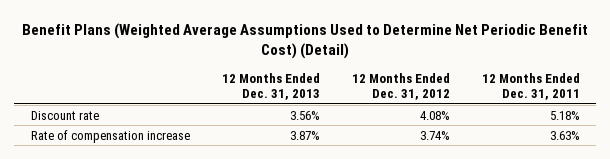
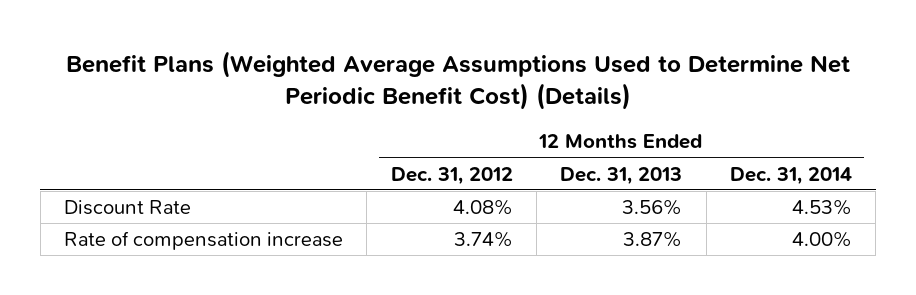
- Benefit Plans (Weighted Average Assumptions Used to Determine Net Periodic Benefit Cost) (Detail)
+ Benefit Plans (Weighted Average Assumptions Used to Determine Net Periodic Benefit Cost) (Details)
- | 12 Months Ended Dec. 31, 2013 | 12 Months Ended Dec. 31, 2012 | 12 Months Ended Dec. 31, 2011
+ | 12 Months Ended Dec. 31, 2012 | 12 Months Ended Dec. 31, 2013 | 12 Months Ended Dec. 31, 2014
- Discount rate | 3.56% | 4.08% | 5.18%
+ Discount Rate | 4.08% | 3.56% | 4.53%

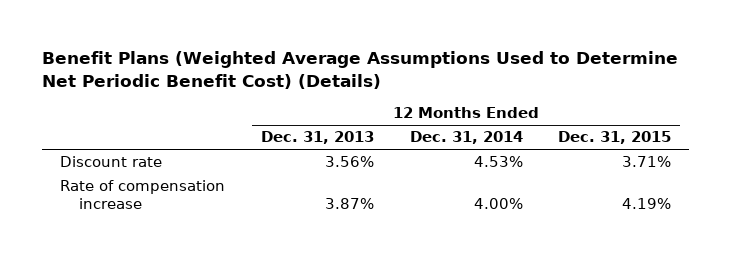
- | 12 Months Ended Dec. 31, 2012 | 12 Months Ended Dec. 31, 2013 | 12 Months Ended Dec. 31, 2014
+ | 12 Months Ended Dec. 31, 2013 | 12 Months Ended Dec. 31, 2014 | 12 Months Ended Dec. 31, 2015
- Discount Rate | 4.08% | 3.56% | 4.53%
+ Discount rate | 3.56% | 4.53% | 3.71%

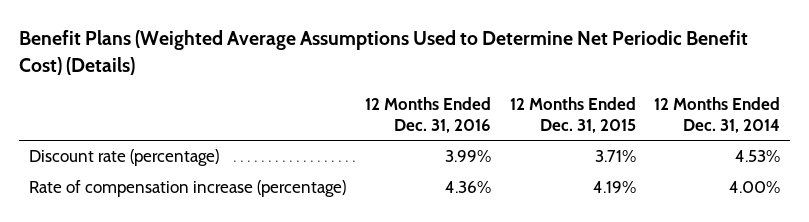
- | 12 Months Ended Dec. 31, 2013 | 12 Months Ended Dec. 31, 2014 | 12 Months Ended Dec. 31, 2015
+ | 12 Months Ended Dec. 31, 2016 | 12 Months Ended Dec. 31, 2015 | 12 Months Ended Dec. 31, 2014
- Discount rate | 3.56% | 4.53% | 3.71%
- Rate of compensation increase | 3.87% | 4.00% | 4.19%
+ Discount rate (percentage) | 3.99% | 3.71% | 4.53%
+ Rate of compensation increase (percentage) | 4.36% | 4.19% | 4.00%

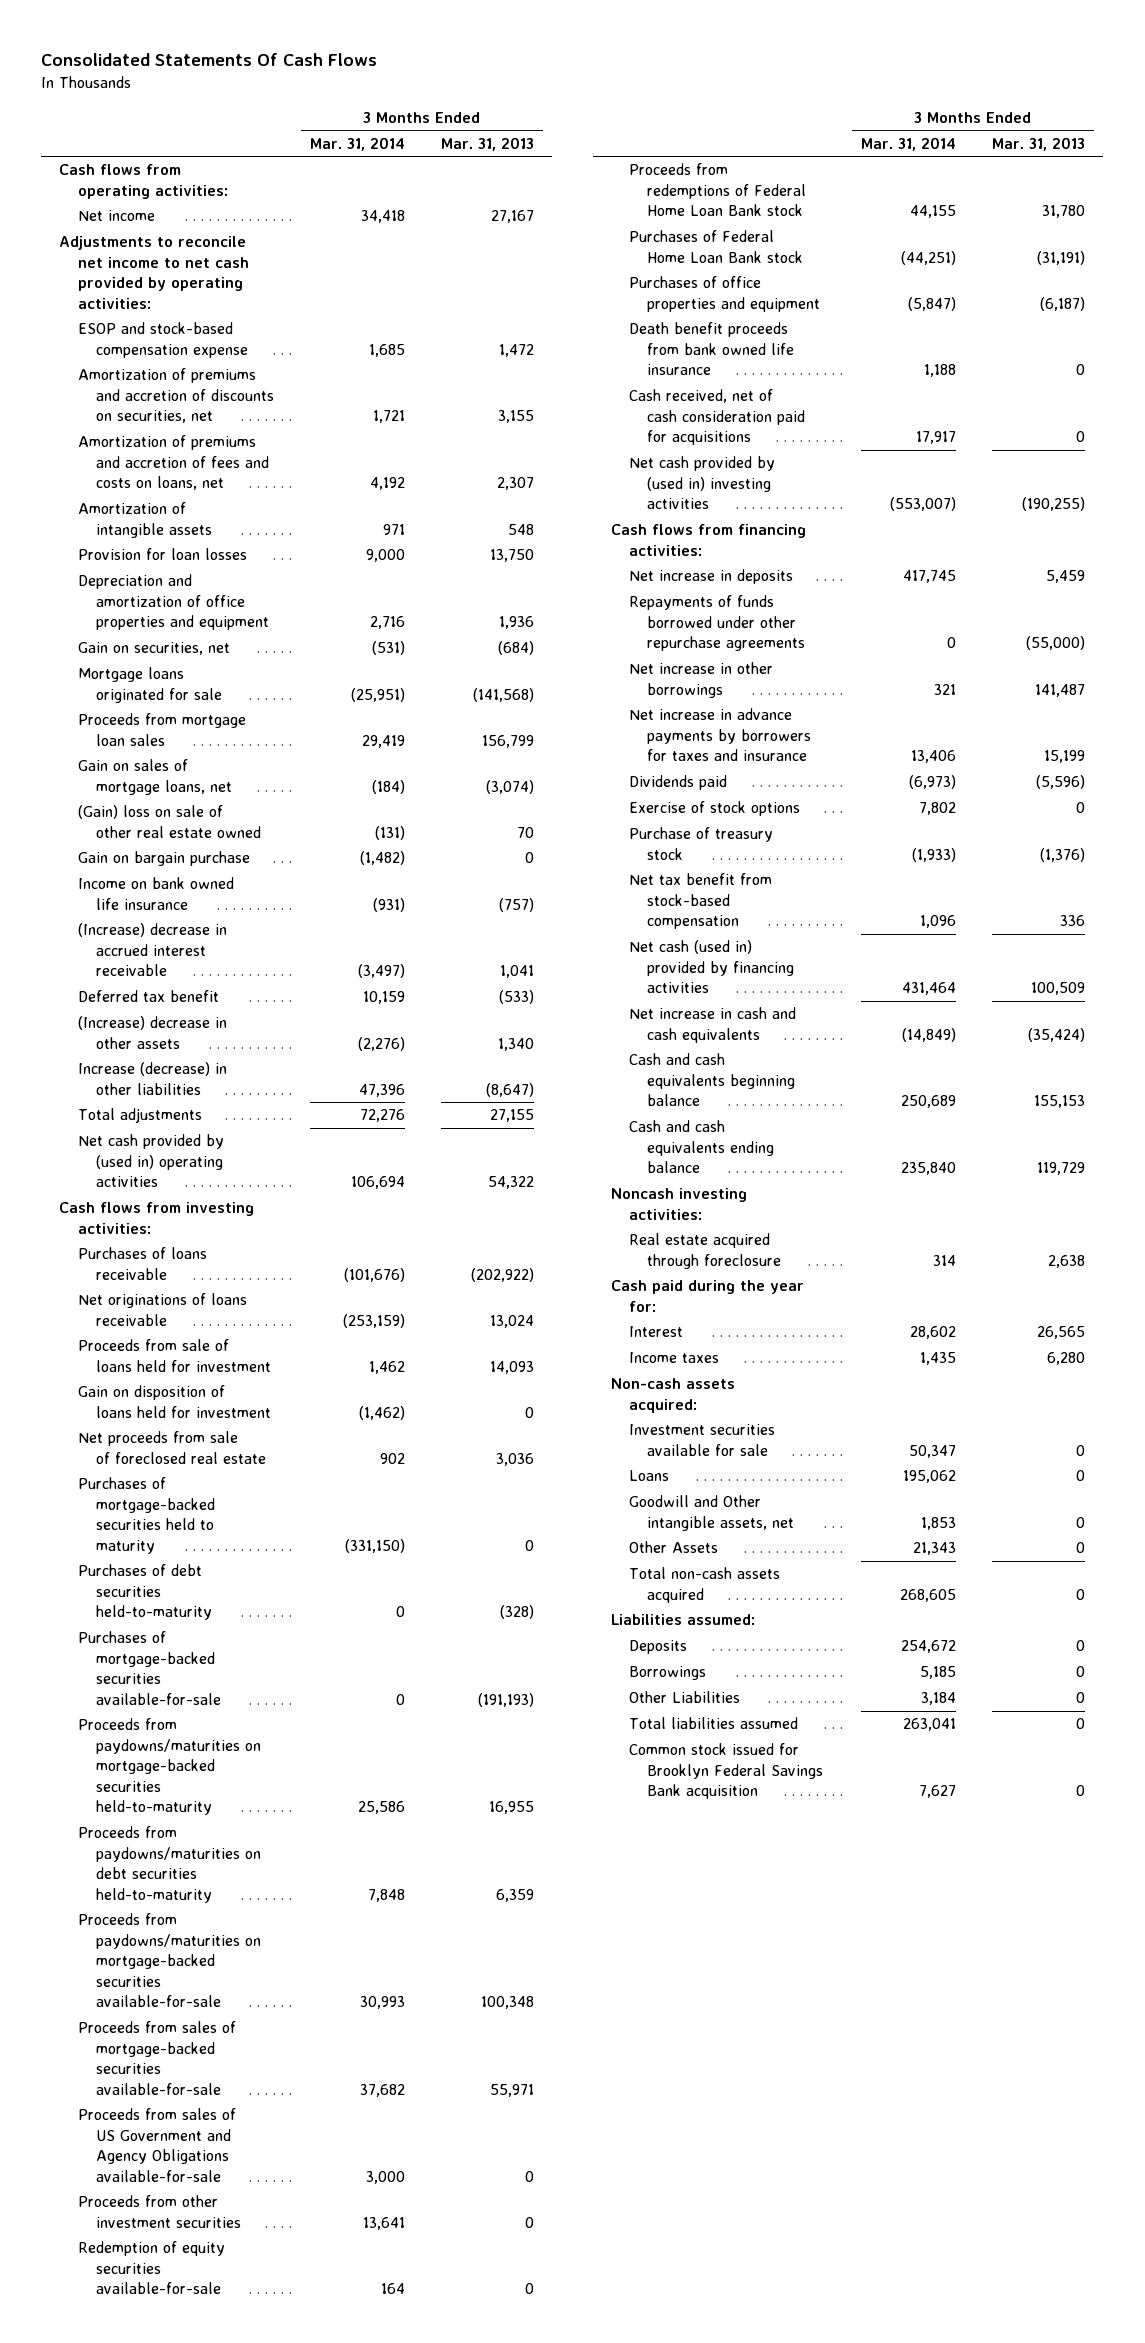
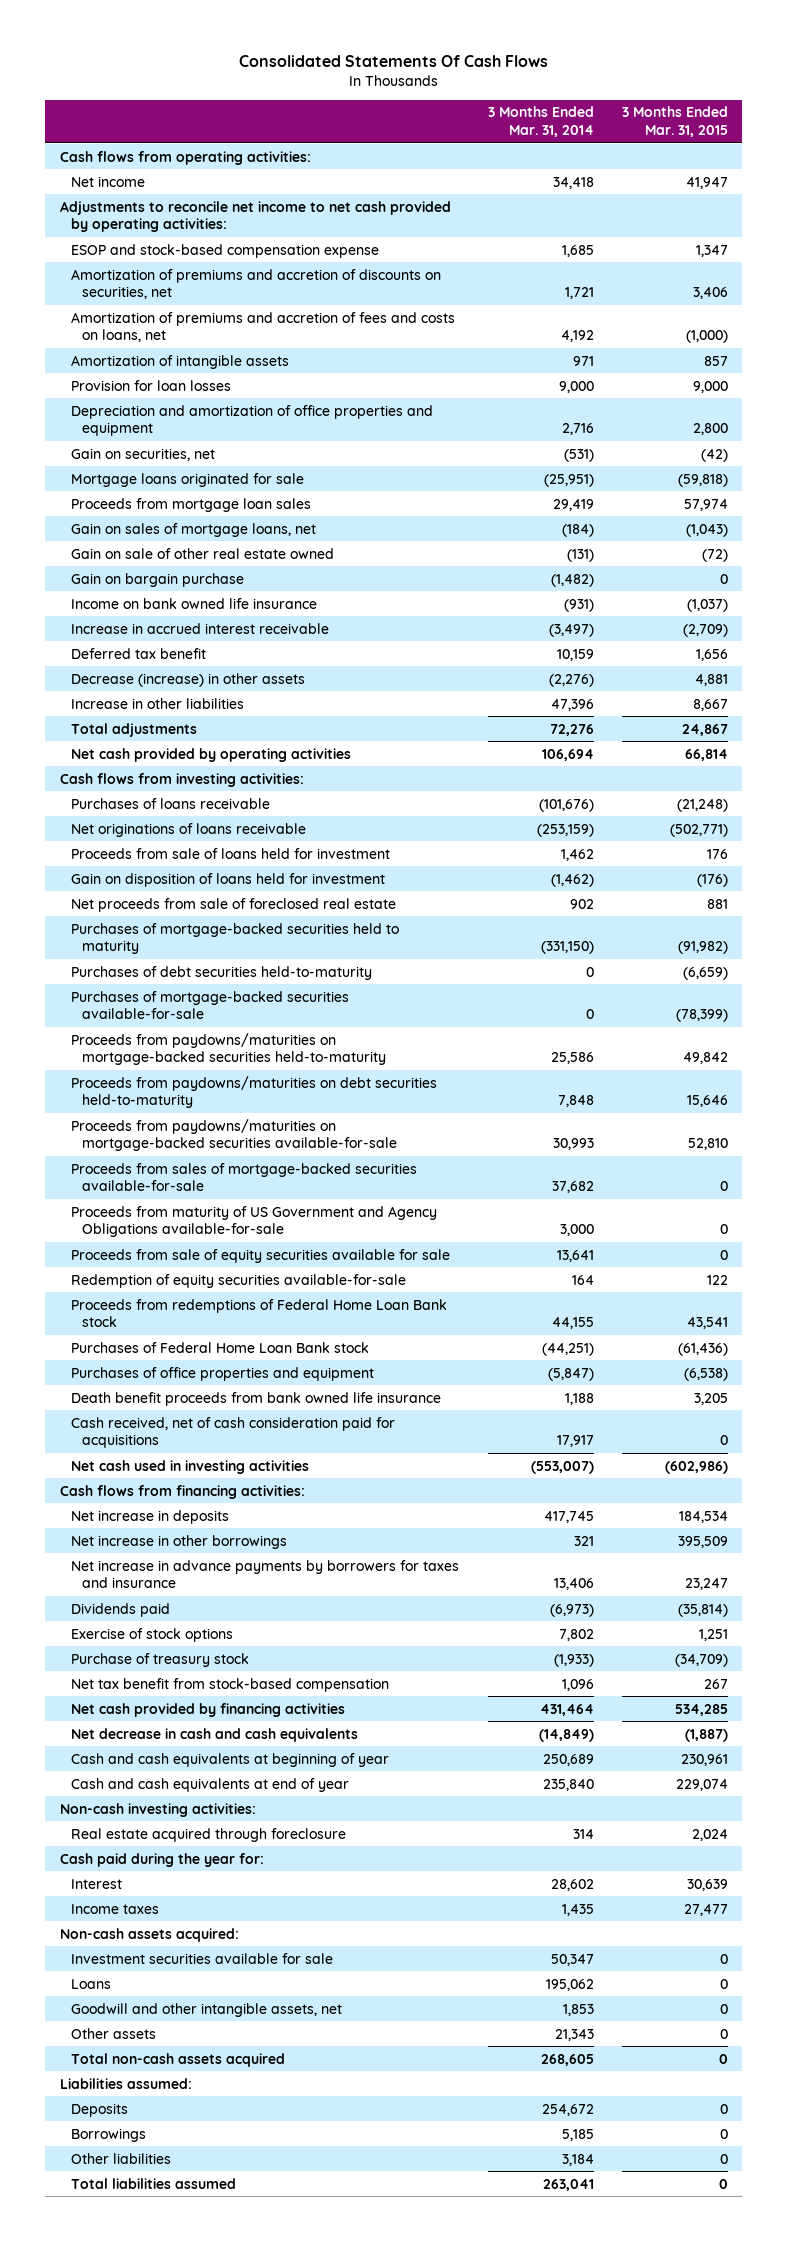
- | 3 Months Ended Mar. 31, 2014 | 3 Months Ended Mar. 31, 2013
+ | 3 Months Ended Mar. 31, 2014 | 3 Months Ended Mar. 31, 2015
- (Gain) loss on sale of other real estate owned | (131) | 70
+ Gain on sale of other real estate owned | (131) | (72)
- (Increase) decrease in accrued interest receivable | (3,497) | 1,041
+ Increase in accrued interest receivable | (3,497) | (2,709)
- (Increase) decrease in other assets | (2,276) | 1,340
- Increase (decrease) in other liabilities | 47,396 | (8,647)
+ Decrease (increase) in other assets | (2,276) | 4,881
+ Increase in other liabilities | 47,396 | 8,667
- Net cash provided by (used in) operating activities | 106,694 | 54,322
+ Net cash provided by operating activities | 106,694 | 66,814
- Proceeds from sales of US Government and Agency Obligations available-for-sale | 3,000 | 0
- Proceeds from other investment securities | 13,641 | 0
+ Proceeds from maturity of US Government and Agency Obligations available-for-sale | 3,000 | 0
+ Proceeds from sale of equity securities available for sale | 13,641 | 0
- Net cash provided by (used in) investing activities | (553,007) | (190,255)
+ Net cash used in investing activities | (553,007) | (602,986)
- Repayments of funds borrowed under other repurchase agreements | 0 | (55,000)
- Net cash (used in) provided by financing activities | 431,464 | 100,509
- Net increase in cash and cash equivalents | (14,849) | (35,424)
- Cash and cash equivalents beginning balance | 250,689 | 155,153
- Cash and cash equivalents ending balance | 235,840 | 119,729
- Noncash investing activities:
+ Net cash provided by financing activities | 431,464 | 534,285
+ Net decrease in cash and cash equivalents | (14,849) | (1,887)
+ Cash and cash equivalents at beginning of year | 250,689 | 230,961
+ Cash and cash equivalents at end of year | 235,840 | 229,074
+ Non-cash investing activities:
- Goodwill and Other intangible assets, net | 1,853 | 0
- Other Assets | 21,343 | 0
+ Goodwill and other intangible assets, net | 1,853 | 0
+ Other assets | 21,343 | 0
- Other Liabilities | 3,184 | 0
+ Other liabilities | 3,184 | 0
- Common stock issued for Brooklyn Federal Savings Bank acquisition | 7,627 | 0

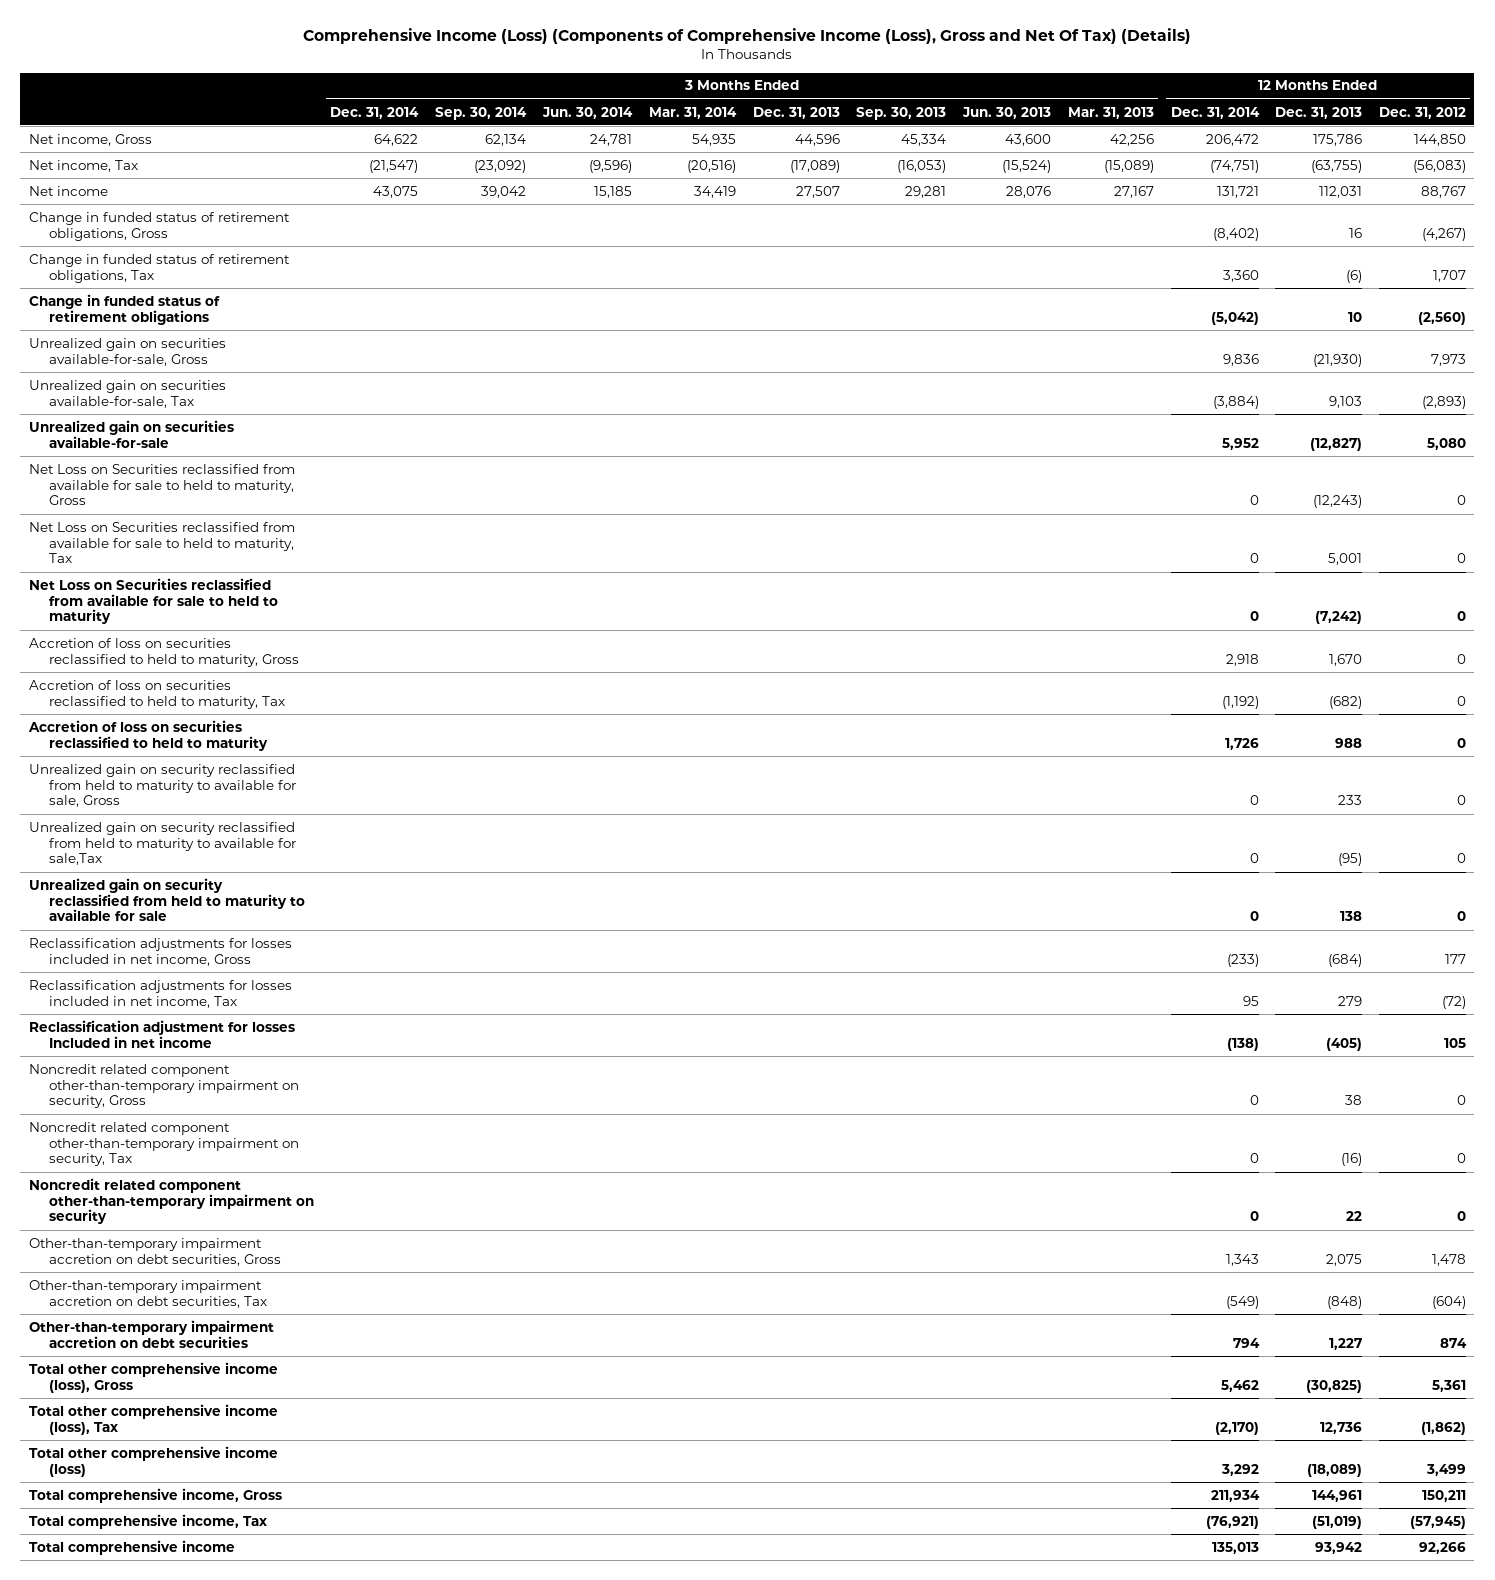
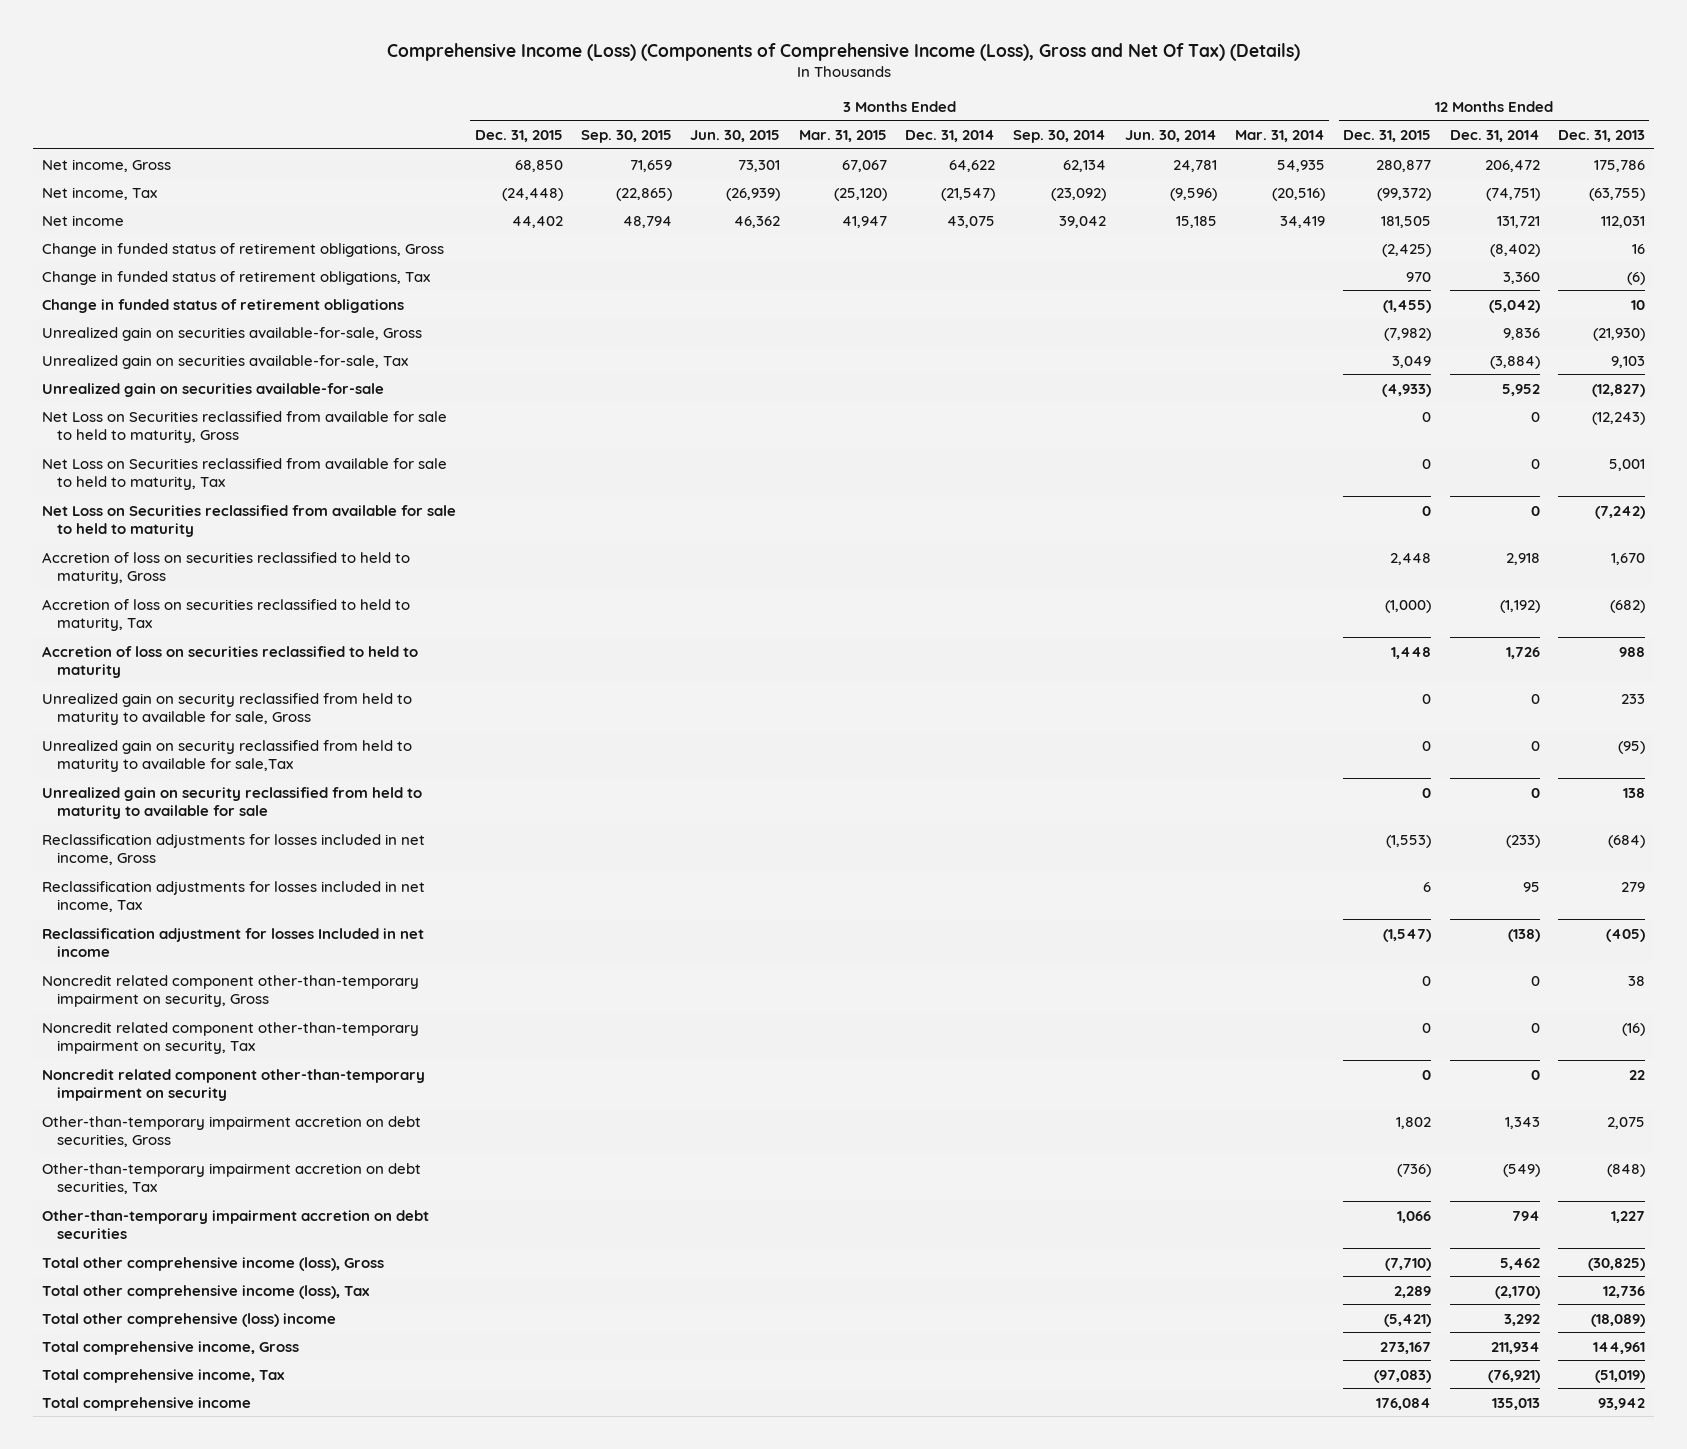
- | 3 Months Ended Dec. 31, 2014 | 3 Months Ended Sep. 30, 2014 | 3 Months Ended Jun. 30, 2014 | 3 Months Ended Mar. 31, 2014 | 3 Months Ended Dec. 31, 2013 | 3 Months Ended Sep. 30, 2013 | 3 Months Ended Jun. 30, 2013 | 3 Months Ended Mar. 31, 2013 | 12 Months Ended Dec. 31, 2014 | 12 Months Ended Dec. 31, 2013 | 12 Months Ended Dec. 31, 2012
+ | 3 Months Ended Dec. 31, 2015 | 3 Months Ended Sep. 30, 2015 | 3 Months Ended Jun. 30, 2015 | 3 Months Ended Mar. 31, 2015 | 3 Months Ended Dec. 31, 2014 | 3 Months Ended Sep. 30, 2014 | 3 Months Ended Jun. 30, 2014 | 3 Months Ended Mar. 31, 2014 | 12 Months Ended Dec. 31, 2015 | 12 Months Ended Dec. 31, 2014 | 12 Months Ended Dec. 31, 2013
- Total other comprehensive income (loss) | | | | | | | | | 3,292 | (18,089) | 3,499
+ Total other comprehensive (loss) income | | | | | | | | | (5,421) | 3,292 | (18,089)

